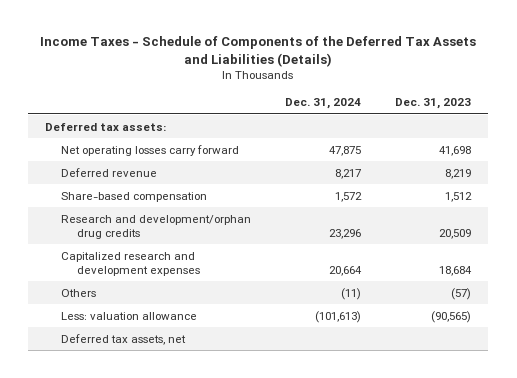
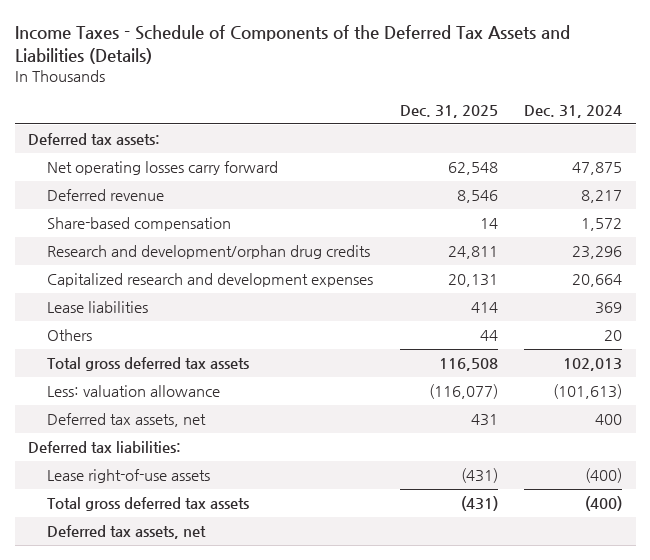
- | Dec. 31, 2024 | Dec. 31, 2023
+ | Dec. 31, 2025 | Dec. 31, 2024
- Others | (11) | (57)
+ Lease liabilities | 414 | 369
+ Others | 44 | 20
+ Total gross deferred tax assets | 116,508 | 102,013
+ Deferred tax assets, net | 431 | 400
+ Deferred tax liabilities:
+ Lease right-of-use assets | (431) | (400)
+ Total gross deferred tax assets | (431) | (400)

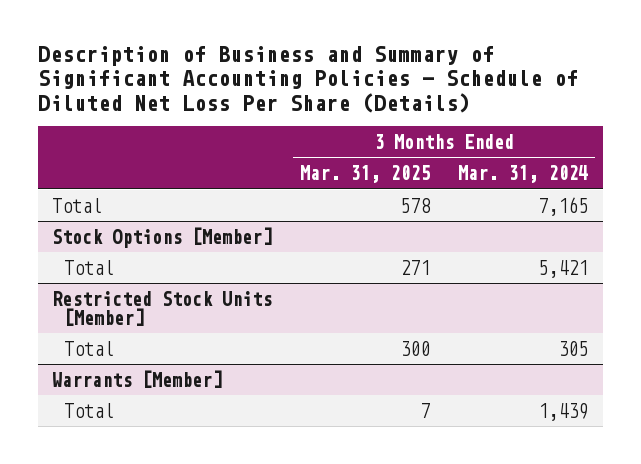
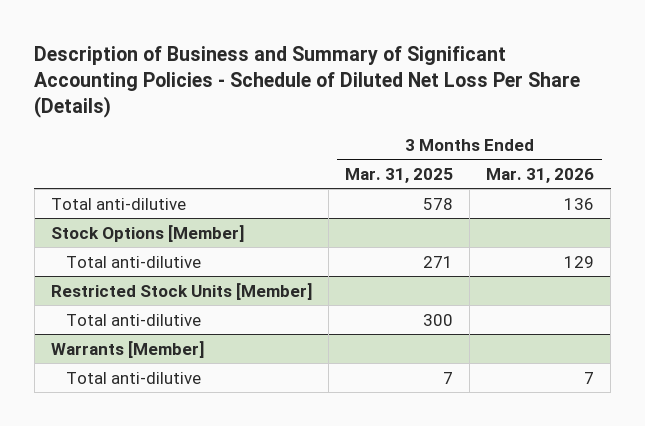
- | 3 Months Ended Mar. 31, 2025 | 3 Months Ended Mar. 31, 2024
+ | 3 Months Ended Mar. 31, 2025 | 3 Months Ended Mar. 31, 2026
- Total | 578 | 7,165
+ Total anti-dilutive | 578 | 136
@ Stock Options [Member]
- Total | 271 | 5,421
+ Total anti-dilutive | 271 | 129
@ Restricted Stock Units [Member]
- Total | 300 | 305
+ Total anti-dilutive | 300 |
@ Warrants [Member]
- Total | 7 | 1,439
+ Total anti-dilutive | 7 | 7

